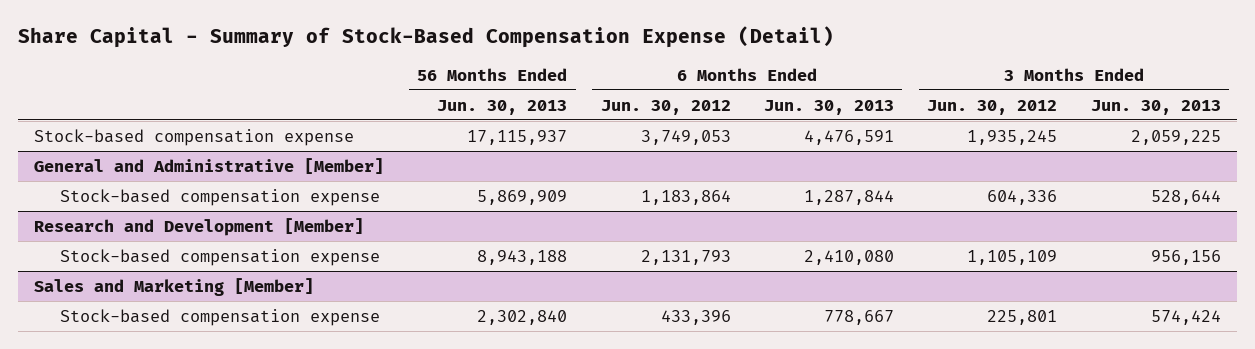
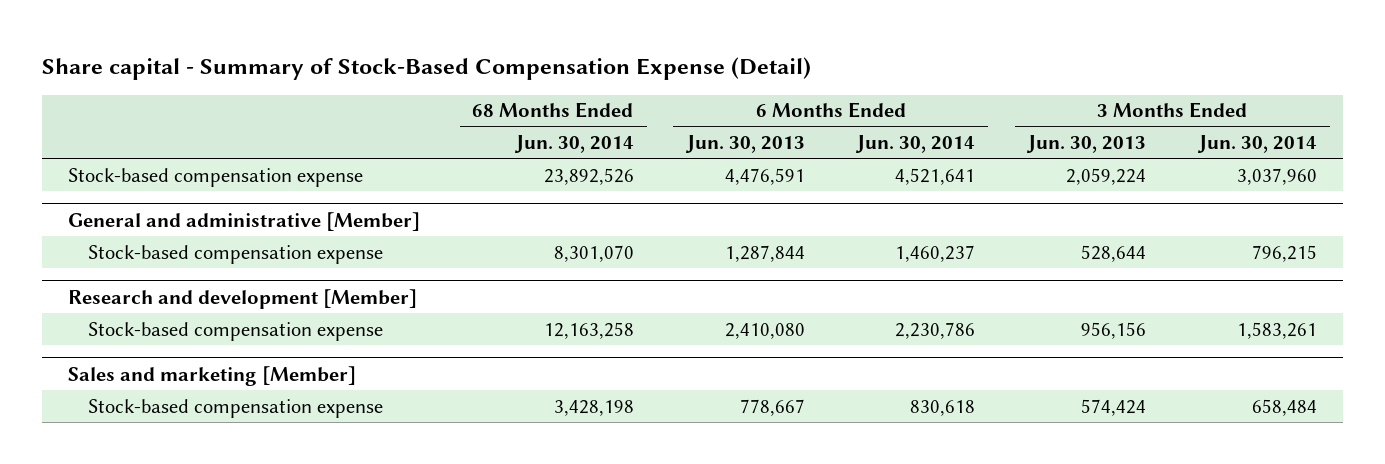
- Share Capital - Summary of Stock-Based Compensation Expense (Detail)
+ Share capital - Summary of Stock-Based Compensation Expense (Detail)
- | 56 Months Ended Jun. 30, 2013 | 6 Months Ended Jun. 30, 2012 | 6 Months Ended Jun. 30, 2013 | 3 Months Ended Jun. 30, 2012 | 3 Months Ended Jun. 30, 2013
+ | 68 Months Ended Jun. 30, 2014 | 6 Months Ended Jun. 30, 2013 | 6 Months Ended Jun. 30, 2014 | 3 Months Ended Jun. 30, 2013 | 3 Months Ended Jun. 30, 2014
- Stock-based compensation expense | 17,115,937 | 3,749,053 | 4,476,591 | 1,935,245 | 2,059,225
- General and Administrative [Member]
+ Stock-based compensation expense | 23,892,526 | 4,476,591 | 4,521,641 | 2,059,224 | 3,037,960
+ General and administrative [Member]
- Research and Development [Member]
+ Research and development [Member]
- Sales and Marketing [Member]
+ Sales and marketing [Member]

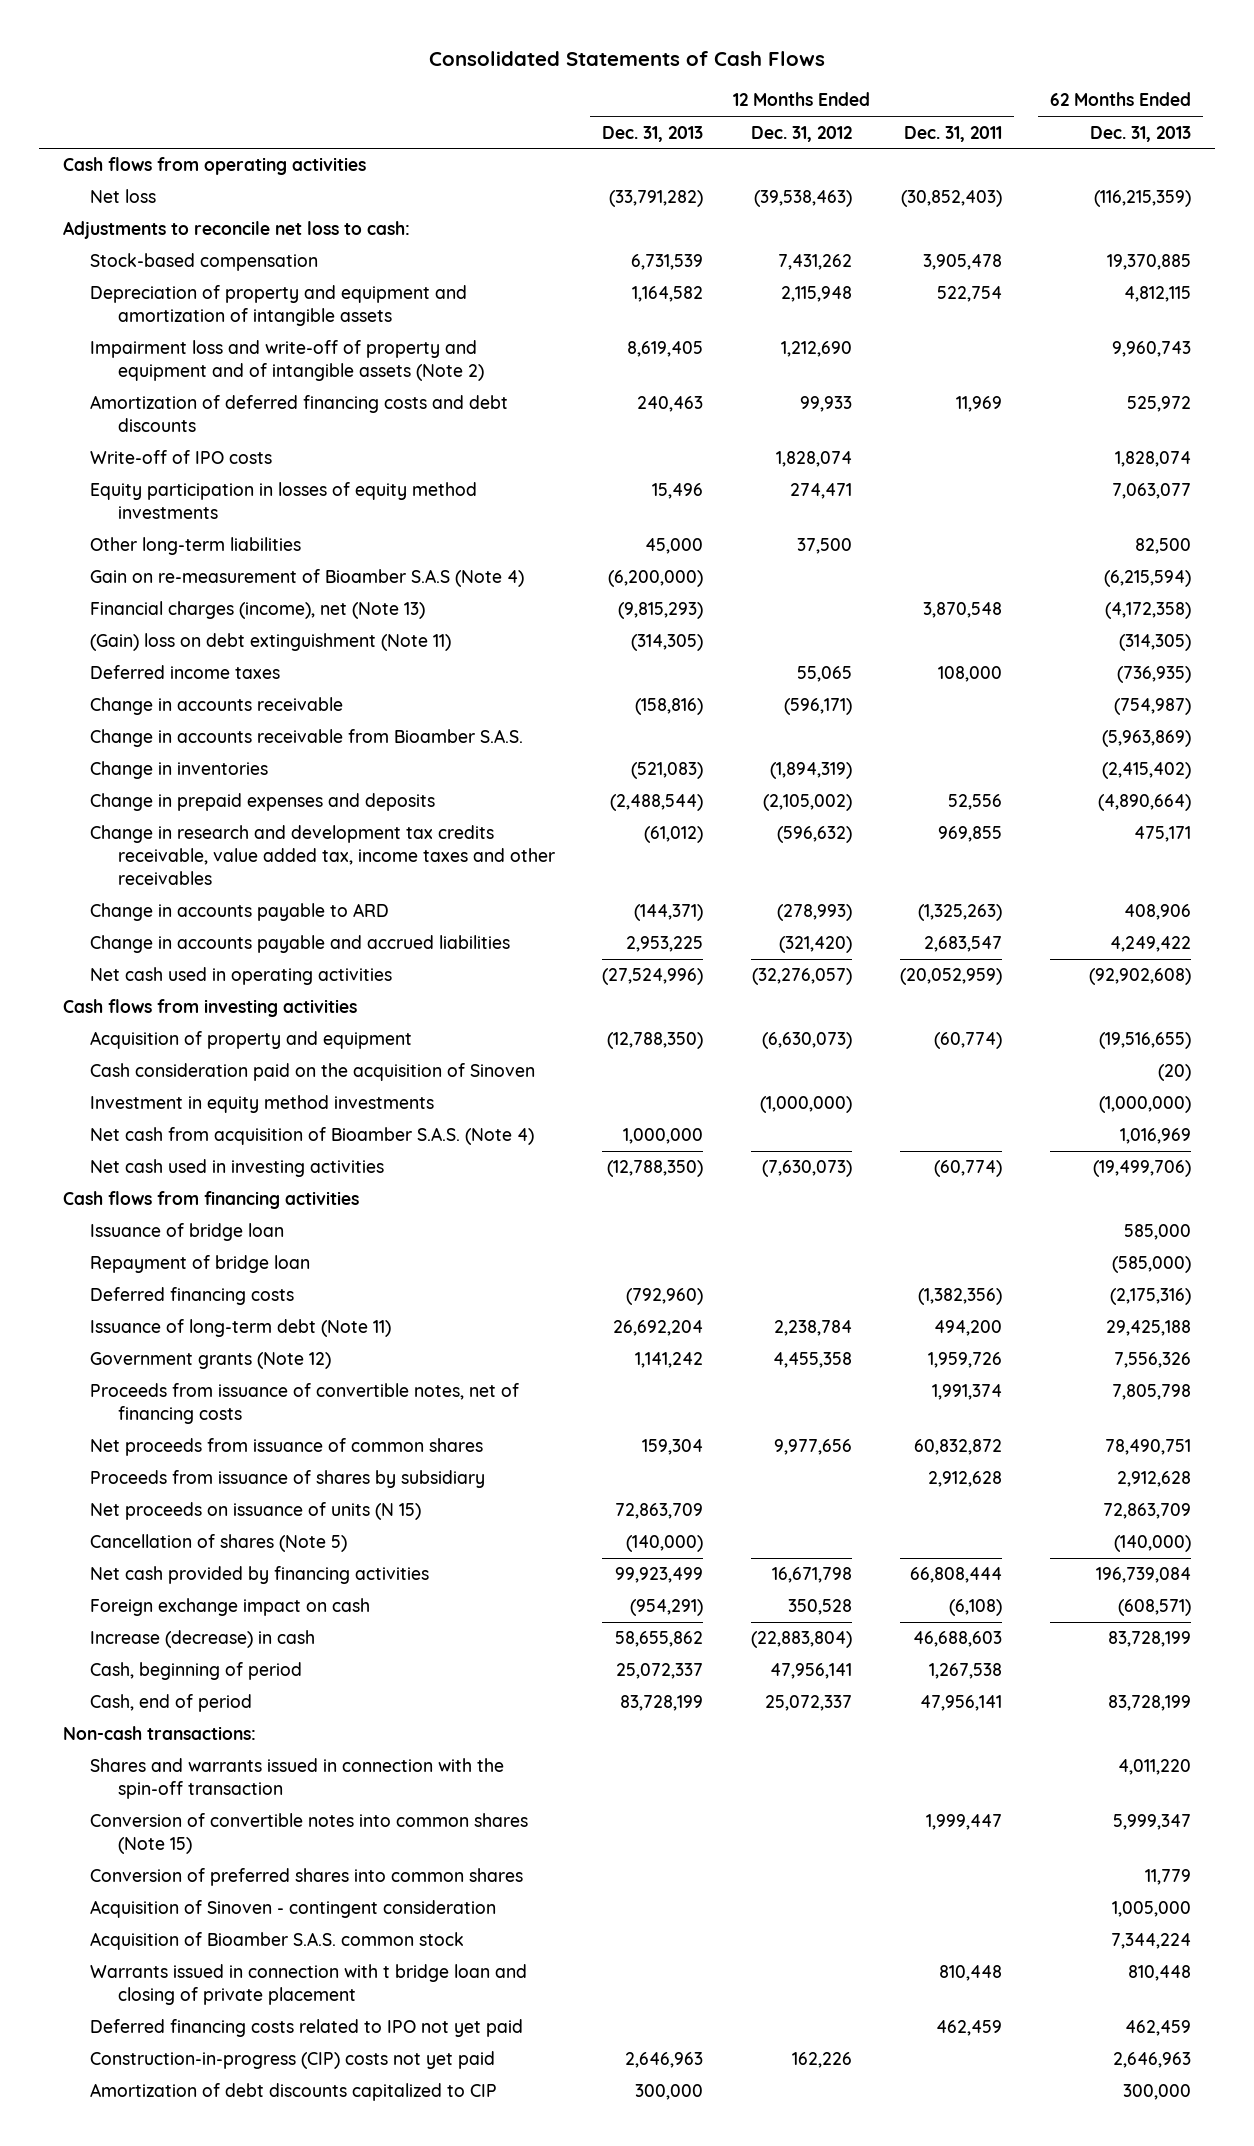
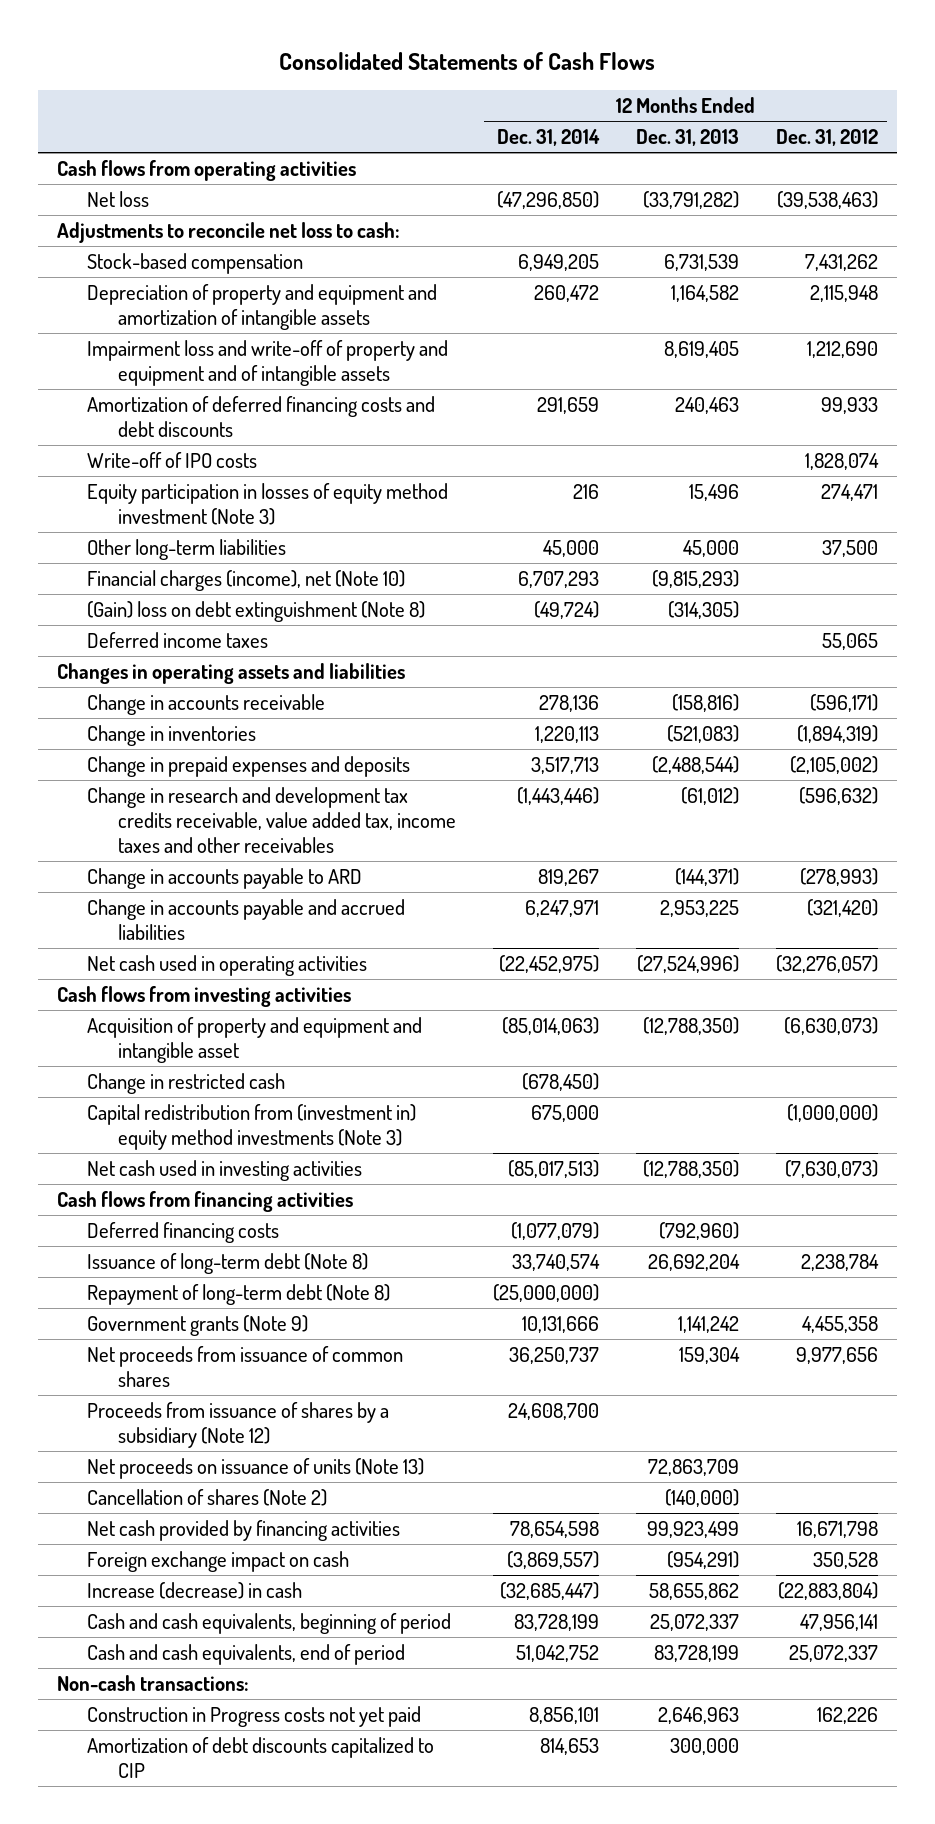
- | 12 Months Ended Dec. 31, 2013 | 12 Months Ended Dec. 31, 2012 | 12 Months Ended Dec. 31, 2011 | 62 Months Ended Dec. 31, 2013
+ | 12 Months Ended Dec. 31, 2014 | 12 Months Ended Dec. 31, 2013 | 12 Months Ended Dec. 31, 2012
- Impairment loss and write-off of property and equipment and of intangible assets (Note 2) | 8,619,405 | 1,212,690 | | 9,960,743
+ Impairment loss and write-off of property and equipment and of intangible assets | | 8,619,405 | 1,212,690
- Equity participation in losses of equity method investments | 15,496 | 274,471 | | 7,063,077
+ Equity participation in losses of equity method investment (Note 3) | 216 | 15,496 | 274,471
- Gain on re-measurement of Bioamber S.A.S (Note 4) | (6,200,000) | | | (6,215,594)
- Financial charges (income), net (Note 13) | (9,815,293) | | 3,870,548 | (4,172,358)
- (Gain) loss on debt extinguishment (Note 11) | (314,305) | | | (314,305)
+ Financial charges (income), net (Note 10) | 6,707,293 | (9,815,293) |
+ (Gain) loss on debt extinguishment (Note 8) | (49,724) | (314,305) |
+ Changes in operating assets and liabilities
- Change in accounts receivable from Bioamber S.A.S. | | | | (5,963,869)
- Acquisition of property and equipment | (12,788,350) | (6,630,073) | (60,774) | (19,516,655)
- Cash consideration paid on the acquisition of Sinoven | | | | (20)
- Investment in equity method investments | | (1,000,000) | | (1,000,000)
- Net cash from acquisition of Bioamber S.A.S. (Note 4) | 1,000,000 | | | 1,016,969
+ Acquisition of property and equipment and intangible asset | (85,014,063) | (12,788,350) | (6,630,073)
+ Change in restricted cash | (678,450) | |
+ Capital redistribution from (investment in) equity method investments (Note 3) | 675,000 | | (1,000,000)
- Issuance of bridge loan | | | | 585,000
- Repayment of bridge loan | | | | (585,000)
- Issuance of long-term debt (Note 11) | 26,692,204 | 2,238,784 | 494,200 | 29,425,188
- Government grants (Note 12) | 1,141,242 | 4,455,358 | 1,959,726 | 7,556,326
- Proceeds from issuance of convertible notes, net of financing costs | | | 1,991,374 | 7,805,798
+ Issuance of long-term debt (Note 8) | 33,740,574 | 26,692,204 | 2,238,784
+ Repayment of long-term debt (Note 8) | (25,000,000) | |
+ Government grants (Note 9) | 10,131,666 | 1,141,242 | 4,455,358
- Proceeds from issuance of shares by subsidiary | | | 2,912,628 | 2,912,628
- Net proceeds on issuance of units (N 15) | 72,863,709 | | | 72,863,709
- Cancellation of shares (Note 5) | (140,000) | | | (140,000)
+ Proceeds from issuance of shares by a subsidiary (Note 12) | 24,608,700 | |
+ Net proceeds on issuance of units (Note 13) | | 72,863,709 |
+ Cancellation of shares (Note 2) | | (140,000) |
- Cash, beginning of period | 25,072,337 | 47,956,141 | 1,267,538 |
- Cash, end of period | 83,728,199 | 25,072,337 | 47,956,141 | 83,728,199
+ Cash and cash equivalents, beginning of period | 83,728,199 | 25,072,337 | 47,956,141
+ Cash and cash equivalents, end of period | 51,042,752 | 83,728,199 | 25,072,337
- Shares and warrants issued in connection with the spin-off transaction | | | | 4,011,220
- Conversion of convertible notes into common shares (Note 15) | | | 1,999,447 | 5,999,347
- Conversion of preferred shares into common shares | | | | 11,779
- Acquisition of Sinoven - contingent consideration | | | | 1,005,000
- Acquisition of Bioamber S.A.S. common stock | | | | 7,344,224
- Warrants issued in connection with t bridge loan and closing of private placement | | | 810,448 | 810,448
- Deferred financing costs related to IPO not yet paid | | | 462,459 | 462,459
- Construction-in-progress (CIP) costs not yet paid | 2,646,963 | 162,226 | | 2,646,963
+ Construction in Progress costs not yet paid | 8,856,101 | 2,646,963 | 162,226

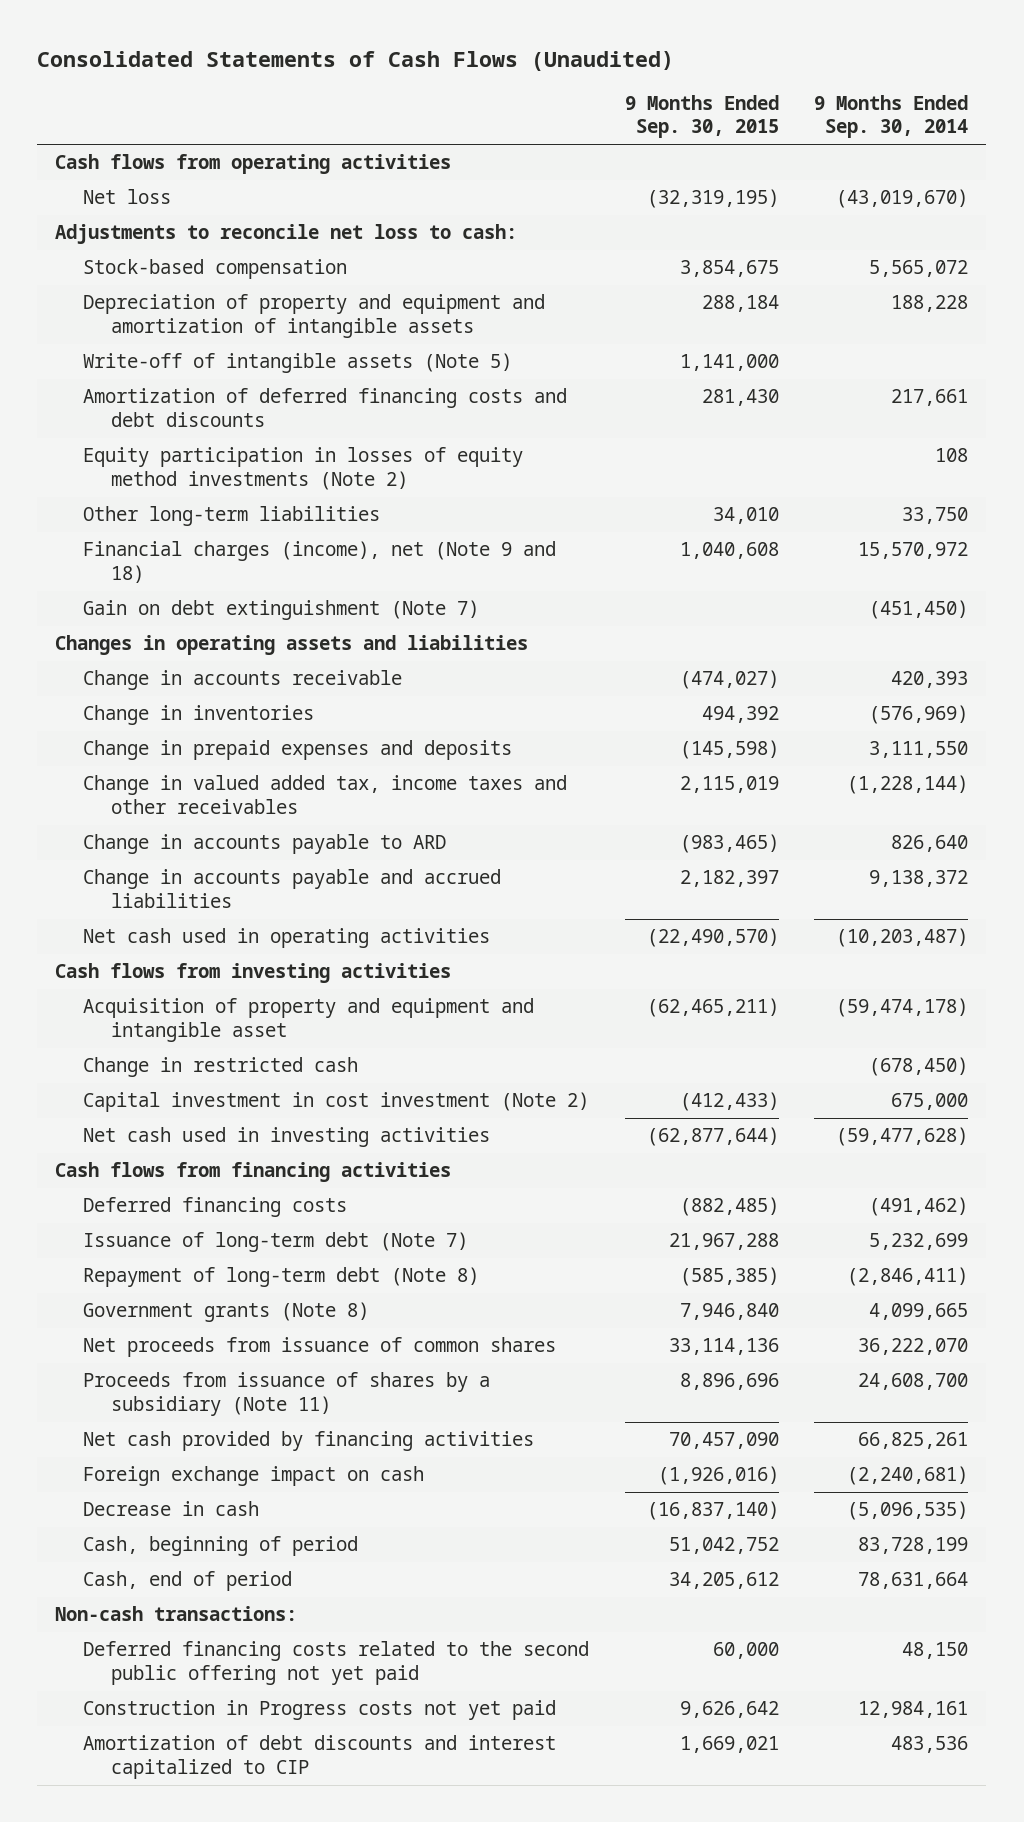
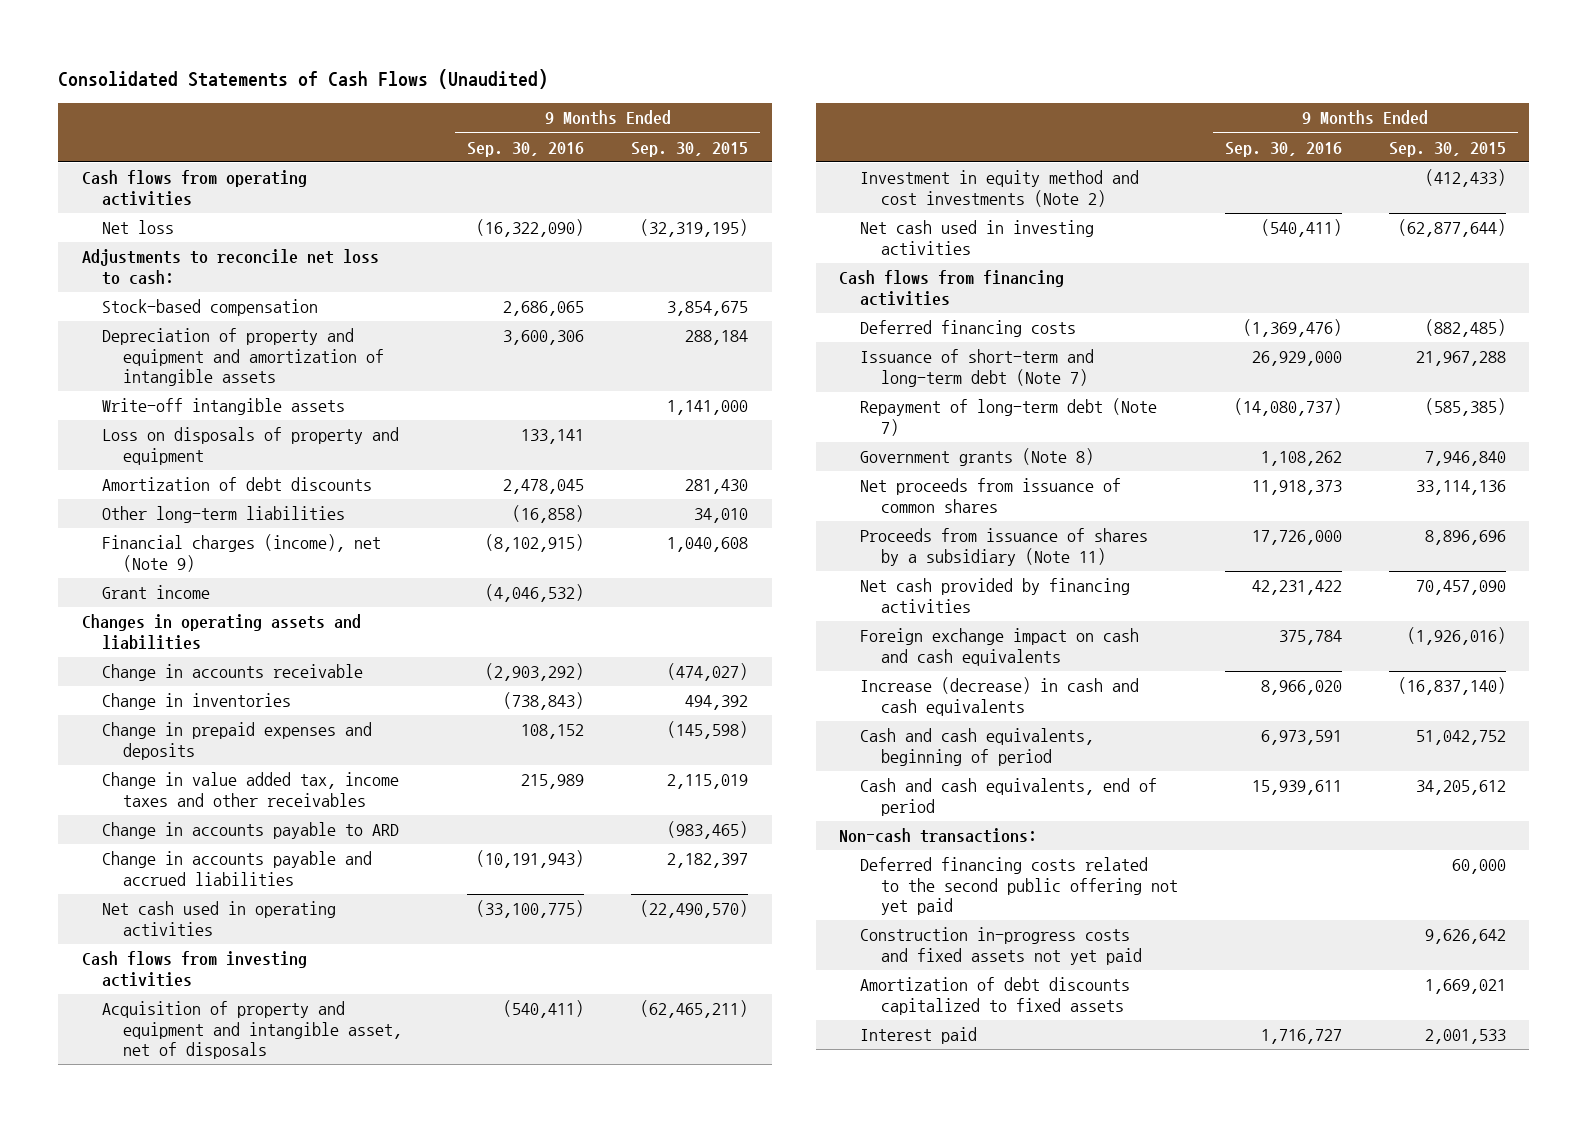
- | 9 Months Ended Sep. 30, 2015 | 9 Months Ended Sep. 30, 2014
+ | 9 Months Ended Sep. 30, 2016 | 9 Months Ended Sep. 30, 2015
- Write-off of intangible assets (Note 5) | 1,141,000 |
- Amortization of deferred financing costs and debt discounts | 281,430 | 217,661
- Equity participation in losses of equity method investments (Note 2) | | 108
+ Write-off intangible assets | | 1,141,000
+ Loss on disposals of property and equipment | 133,141 |
+ Amortization of debt discounts | 2,478,045 | 281,430
- Financial charges (income), net (Note 9 and 18) | 1,040,608 | 15,570,972
- Gain on debt extinguishment (Note 7) | | (451,450)
+ Financial charges (income), net (Note 9) | (8,102,915) | 1,040,608
+ Grant income | (4,046,532) |
- Change in valued added tax, income taxes and other receivables | 2,115,019 | (1,228,144)
+ Change in value added tax, income taxes and other receivables | 215,989 | 2,115,019
- Acquisition of property and equipment and intangible asset | (62,465,211) | (59,474,178)
- Change in restricted cash | | (678,450)
- Capital investment in cost investment (Note 2) | (412,433) | 675,000
+ Acquisition of property and equipment and intangible asset, net of disposals | (540,411) | (62,465,211)
+ Investment in equity method and cost investments (Note 2) | | (412,433)
- Issuance of long-term debt (Note 7) | 21,967,288 | 5,232,699
- Repayment of long-term debt (Note 8) | (585,385) | (2,846,411)
+ Issuance of short-term and long-term debt (Note 7) | 26,929,000 | 21,967,288
+ Repayment of long-term debt (Note 7) | (14,080,737) | (585,385)
- Foreign exchange impact on cash | (1,926,016) | (2,240,681)
- Decrease in cash | (16,837,140) | (5,096,535)
- Cash, beginning of period | 51,042,752 | 83,728,199
- Cash, end of period | 34,205,612 | 78,631,664
+ Foreign exchange impact on cash and cash equivalents | 375,784 | (1,926,016)
+ Increase (decrease) in cash and cash equivalents | 8,966,020 | (16,837,140)
+ Cash and cash equivalents, beginning of period | 6,973,591 | 51,042,752
+ Cash and cash equivalents, end of period | 15,939,611 | 34,205,612
- Construction in Progress costs not yet paid | 9,626,642 | 12,984,161
- Amortization of debt discounts and interest capitalized to CIP | 1,669,021 | 483,536
+ Construction in-progress costs and fixed assets not yet paid | | 9,626,642
+ Amortization of debt discounts capitalized to fixed assets | | 1,669,021
+ Interest paid | 1,716,727 | 2,001,533

